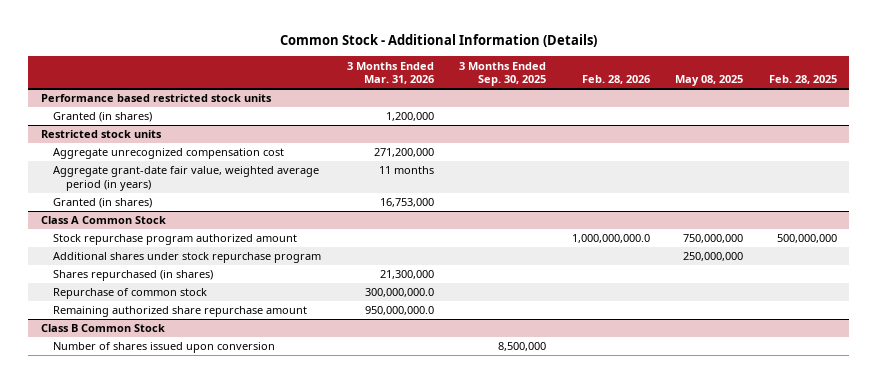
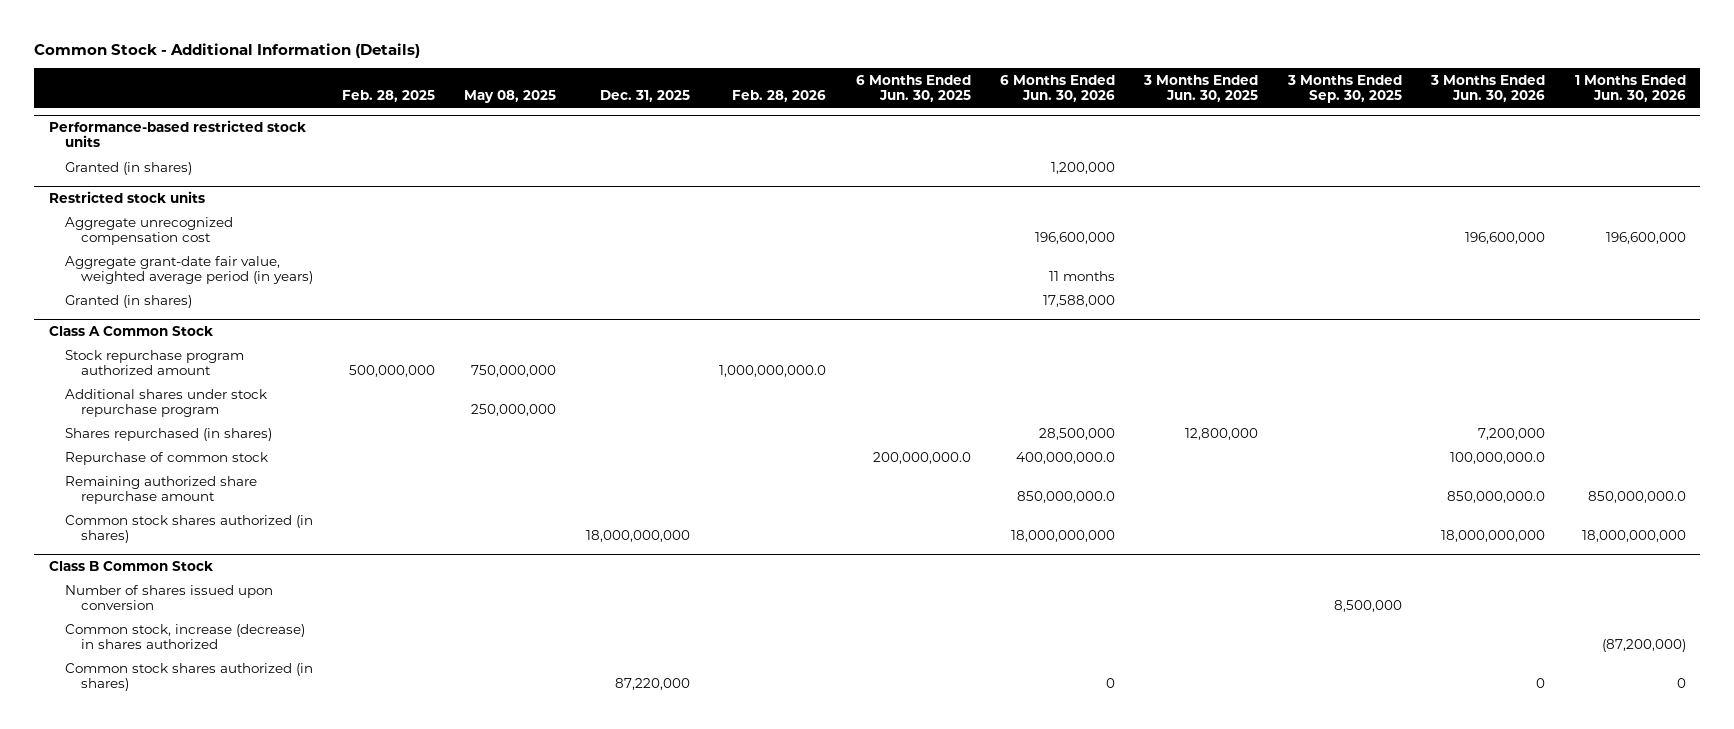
- | 3 Months Ended Mar. 31, 2026 | 3 Months Ended Sep. 30, 2025 | Feb. 28, 2026 | May 08, 2025 | Feb. 28, 2025
+ | Feb. 28, 2025 | May 08, 2025 | Dec. 31, 2025 | Feb. 28, 2026 | 6 Months Ended Jun. 30, 2025 | 6 Months Ended Jun. 30, 2026 | 3 Months Ended Jun. 30, 2025 | 3 Months Ended Sep. 30, 2025 | 3 Months Ended Jun. 30, 2026 | 1 Months Ended Jun. 30, 2026
- Performance based restricted stock units
+ Performance-based restricted stock units
@ Class A Common Stock
+ Common stock shares authorized (in shares) | | | 18,000,000,000 | | | 18,000,000,000 | | | 18,000,000,000 | 18,000,000,000
@ Class B Common Stock
+ Common stock, increase (decrease) in shares authorized | | | | | | | | | | (87,200,000)
+ Common stock shares authorized (in shares) | | | 87,220,000 | | | 0 | | | 0 | 0

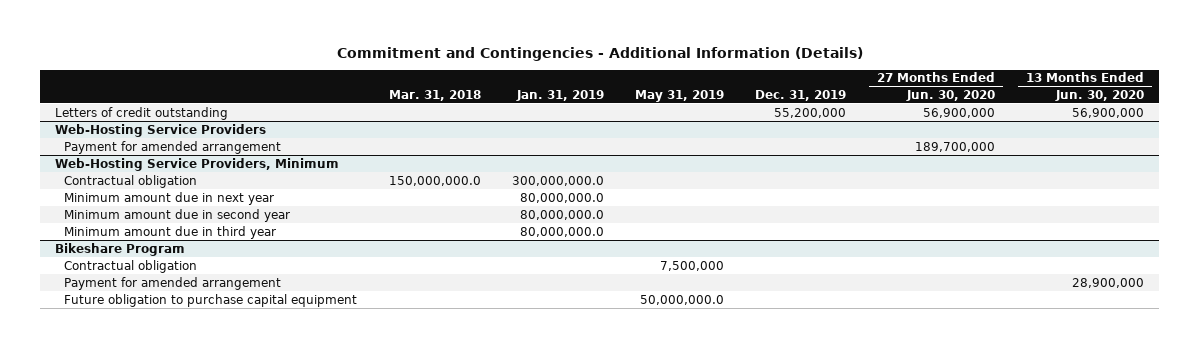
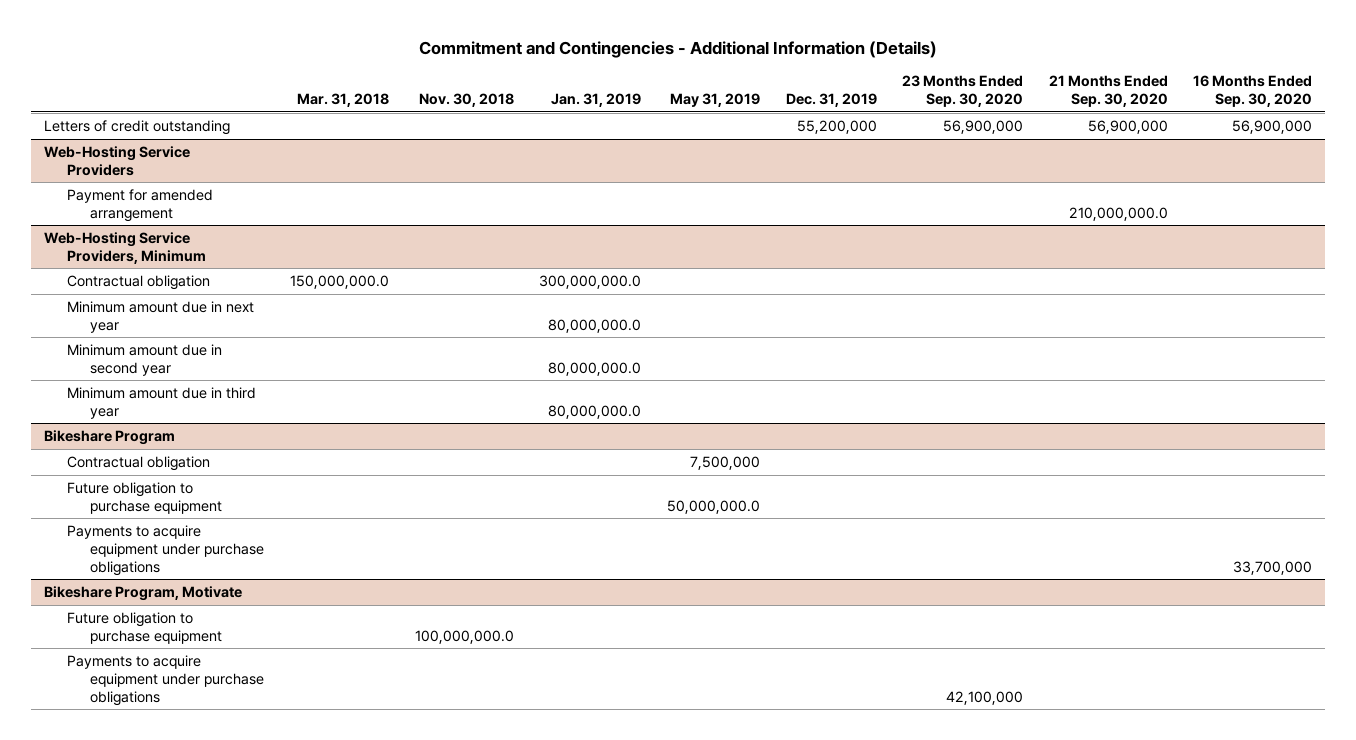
- | Mar. 31, 2018 | Jan. 31, 2019 | May 31, 2019 | Dec. 31, 2019 | 27 Months Ended Jun. 30, 2020 | 13 Months Ended Jun. 30, 2020
+ | Mar. 31, 2018 | Nov. 30, 2018 | Jan. 31, 2019 | May 31, 2019 | Dec. 31, 2019 | 23 Months Ended Sep. 30, 2020 | 21 Months Ended Sep. 30, 2020 | 16 Months Ended Sep. 30, 2020
@ Bikeshare Program
- Payment for amended arrangement | | | | | | 28,900,000
- Future obligation to purchase capital equipment | | | 50,000,000.0 | | |
+ Future obligation to purchase equipment | | | | 50,000,000.0 | | | |
+ Payments to acquire equipment under purchase obligations | | | | | | | | 33,700,000
+ Bikeshare Program, Motivate
+ Future obligation to purchase equipment | | 100,000,000.0 | | | | | |
+ Payments to acquire equipment under purchase obligations | | | | | | 42,100,000 | |

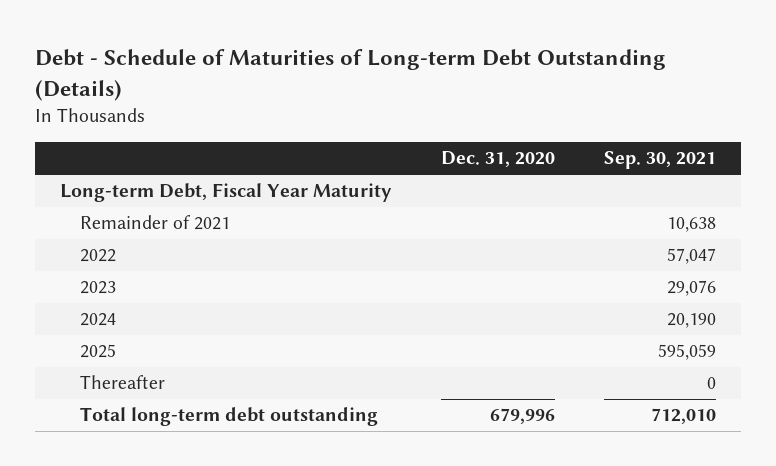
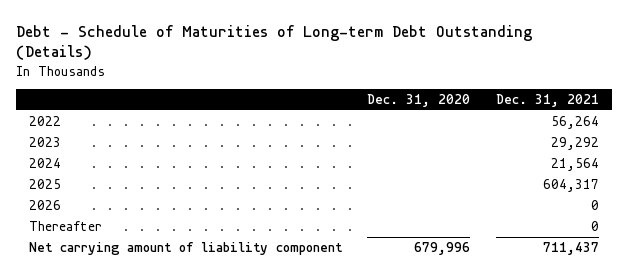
- | Dec. 31, 2020 | Sep. 30, 2021
+ | Dec. 31, 2020 | Dec. 31, 2021
- Long-term Debt, Fiscal Year Maturity
- Remainder of 2021 | | 10,638
+ 2026 | | 0
- Total long-term debt outstanding | 679,996 | 712,010
+ Net carrying amount of liability component | 679,996 | 711,437

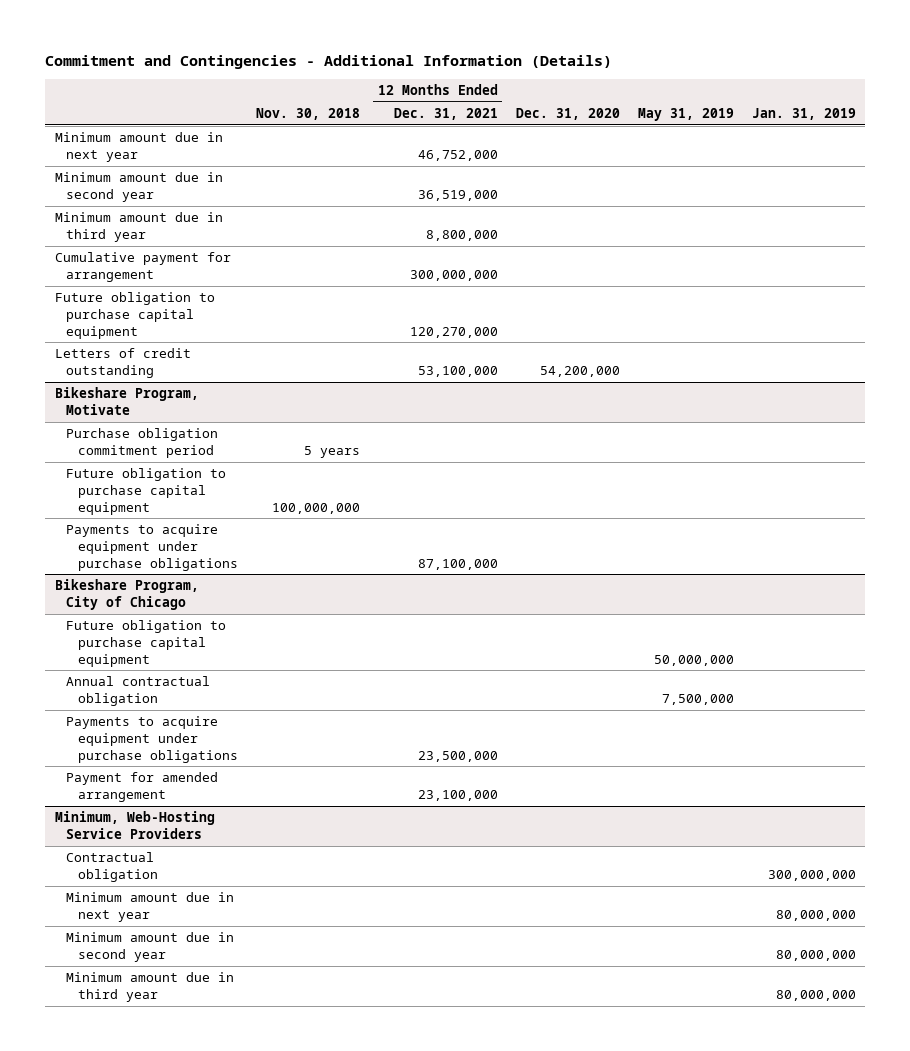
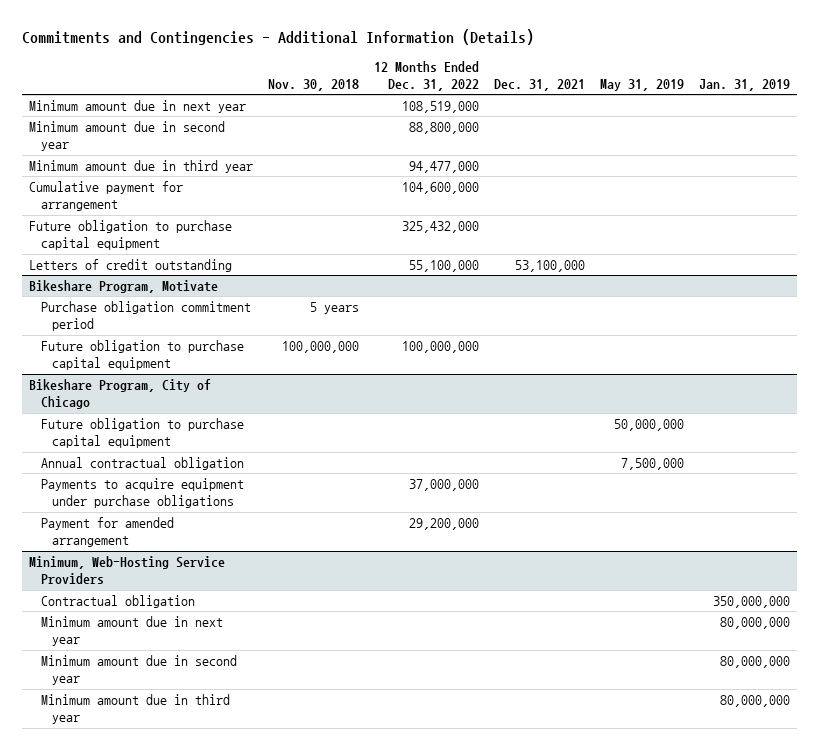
- Commitment and Contingencies - Additional Information (Details)
+ Commitments and Contingencies - Additional Information (Details)
- | Nov. 30, 2018 | 12 Months Ended Dec. 31, 2021 | Dec. 31, 2020 | May 31, 2019 | Jan. 31, 2019
+ | Nov. 30, 2018 | 12 Months Ended Dec. 31, 2022 | Dec. 31, 2021 | May 31, 2019 | Jan. 31, 2019
@ Bikeshare Program, Motivate
- Payments to acquire equipment under purchase obligations | | 87,100,000 | | |
@ Minimum, Web-Hosting Service Providers
- Contractual obligation | | | | | 300,000,000
+ Contractual obligation | | | | | 350,000,000

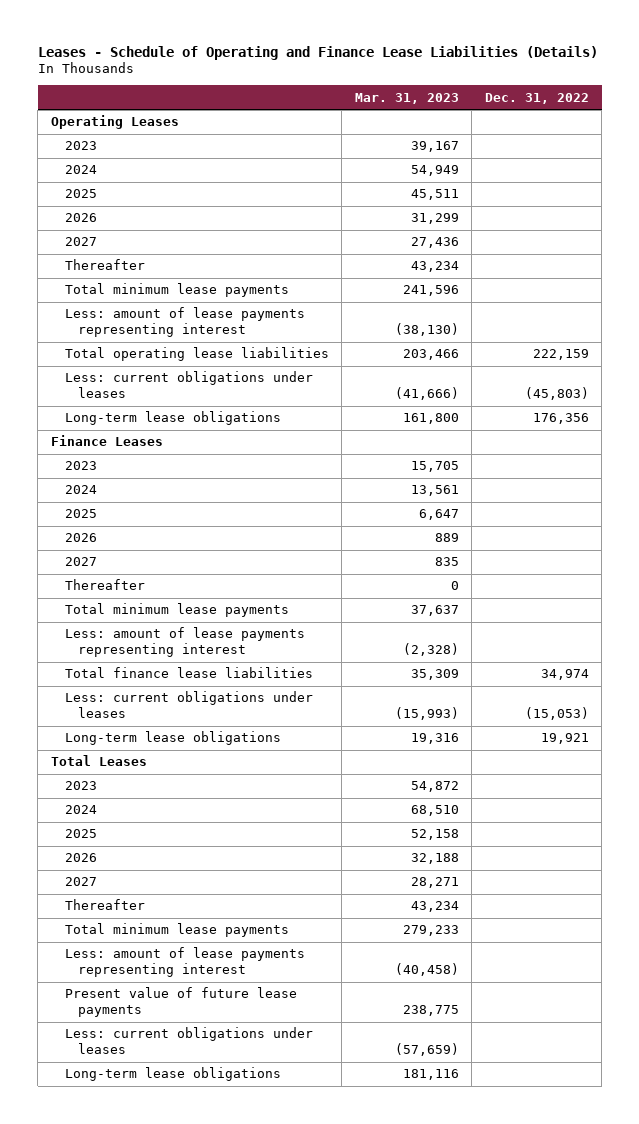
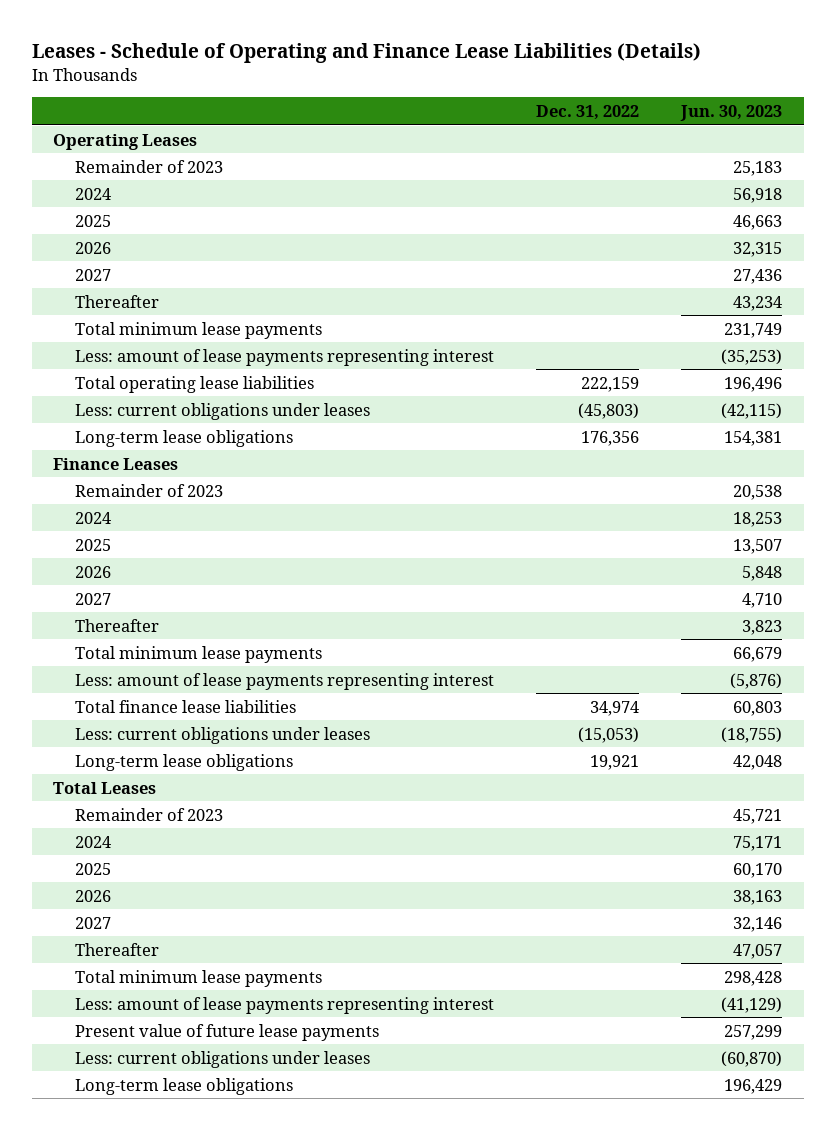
- | Mar. 31, 2023 | Dec. 31, 2022
+ | Dec. 31, 2022 | Jun. 30, 2023
- 2023 | 39,167 |
+ Remainder of 2023 | | 25,183
- 2023 | 15,705 |
+ Remainder of 2023 | | 20,538
- 2023 | 54,872 |
+ Remainder of 2023 | | 45,721

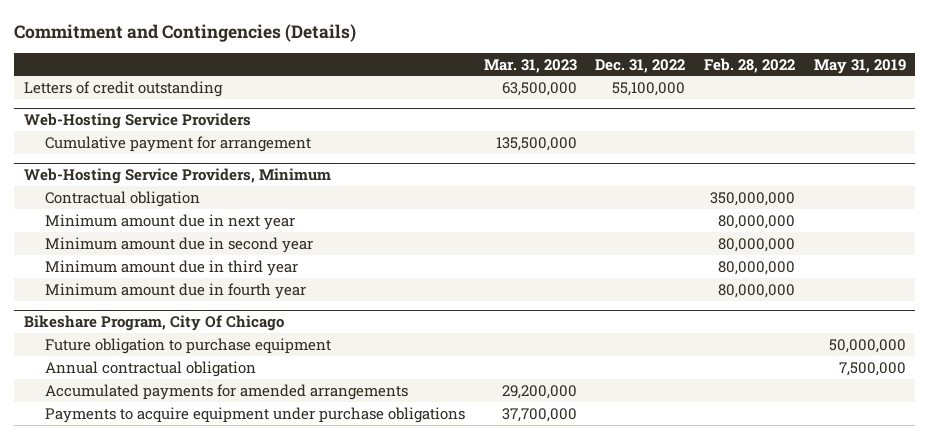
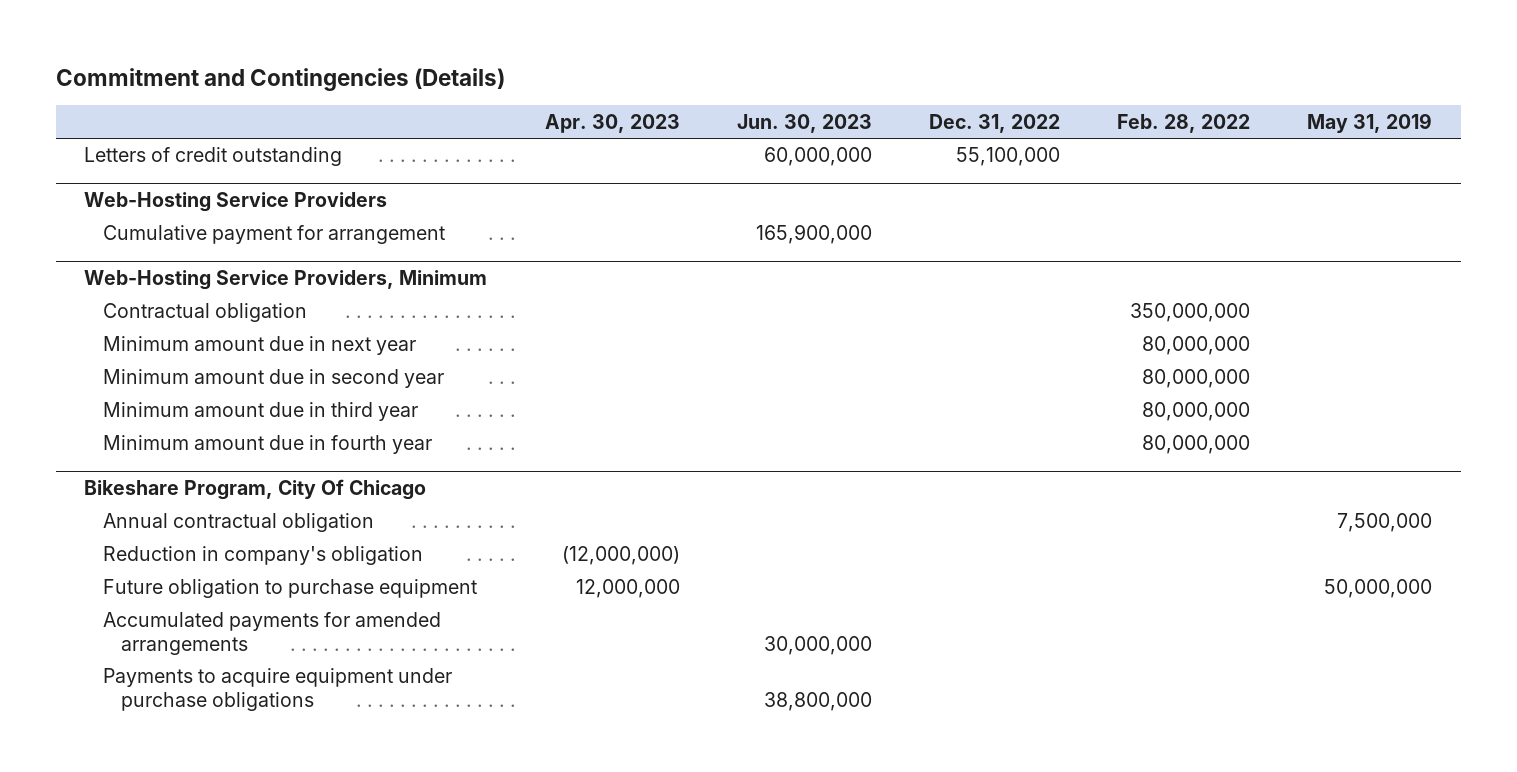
- | Mar. 31, 2023 | Dec. 31, 2022 | Feb. 28, 2022 | May 31, 2019
+ | Apr. 30, 2023 | Jun. 30, 2023 | Dec. 31, 2022 | Feb. 28, 2022 | May 31, 2019
@ Bikeshare Program, City Of Chicago
+ Reduction in company's obligation | (12,000,000) | | | |
moved down: Future obligation to purchase equipment | 12,000,000 | | | | 50,000,000

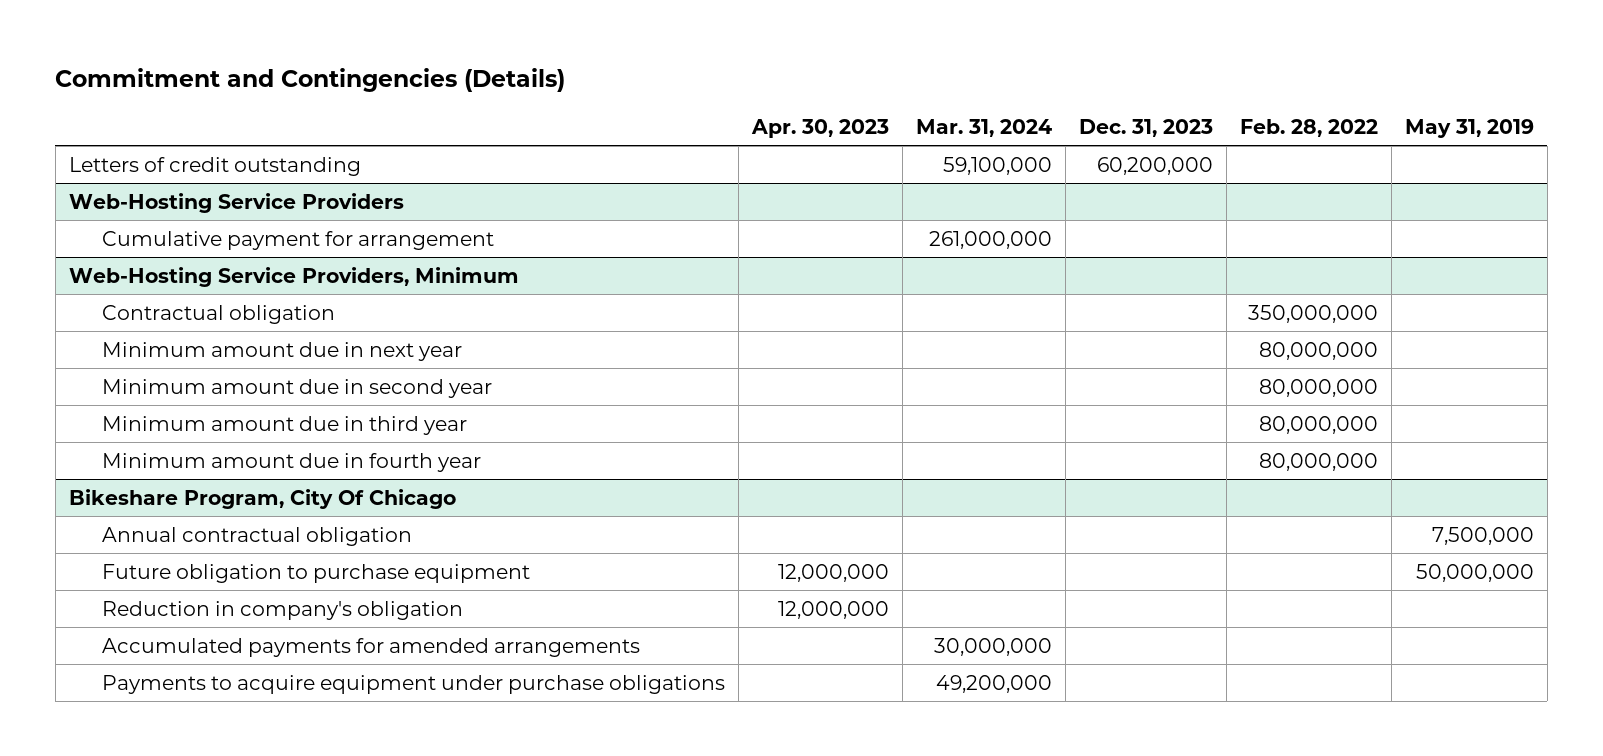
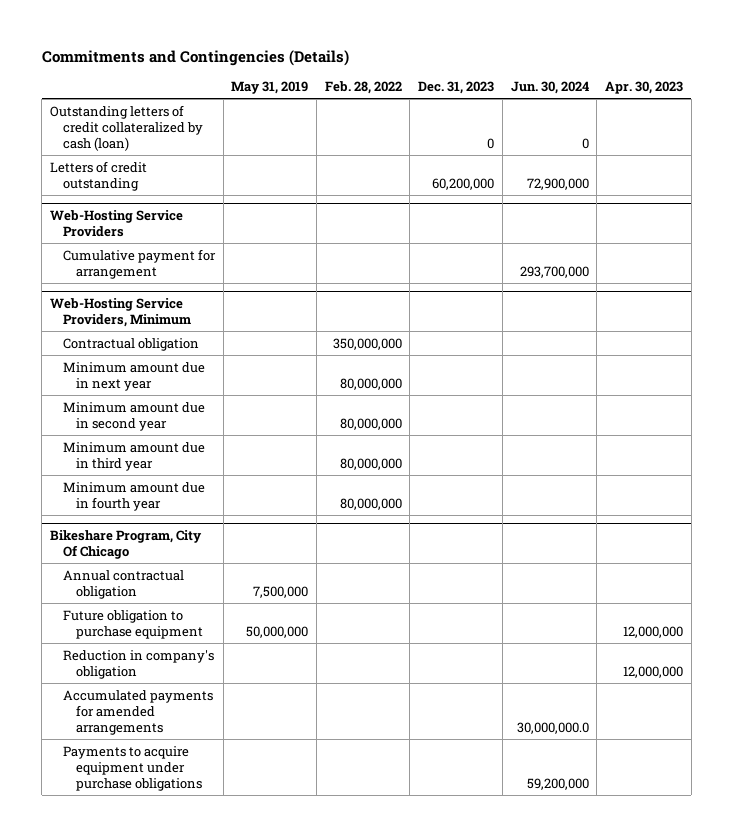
- Commitment and Contingencies (Details)
+ Commitments and Contingencies (Details)
- | Apr. 30, 2023 | Mar. 31, 2024 | Dec. 31, 2023 | Feb. 28, 2022 | May 31, 2019
+ | May 31, 2019 | Feb. 28, 2022 | Dec. 31, 2023 | Jun. 30, 2024 | Apr. 30, 2023
+ Outstanding letters of credit collateralized by cash (loan) | | | 0 | 0 |

